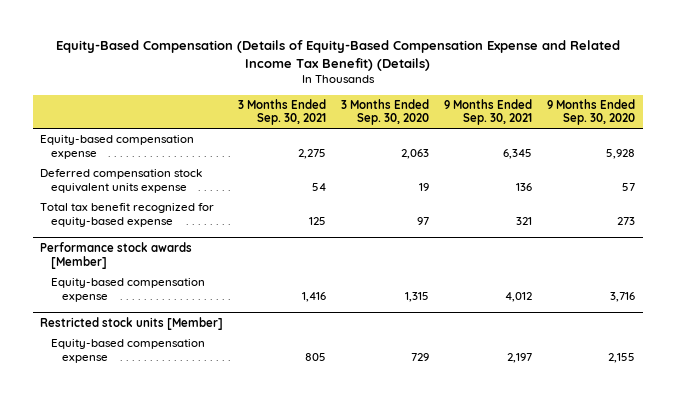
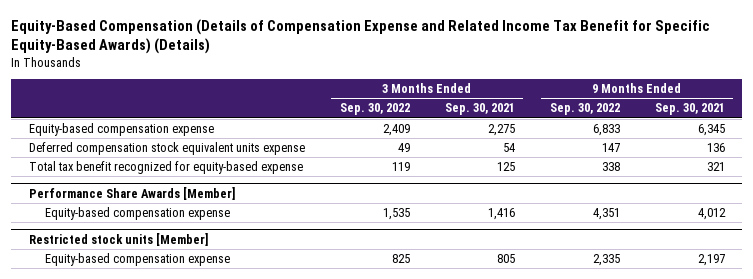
- Equity-Based Compensation (Details of Equity-Based Compensation Expense and Related Income Tax Benefit) (Details)
+ Equity-Based Compensation (Details of Compensation Expense and Related Income Tax Benefit for Specific Equity-Based Awards) (Details)
- | 3 Months Ended Sep. 30, 2021 | 3 Months Ended Sep. 30, 2020 | 9 Months Ended Sep. 30, 2021 | 9 Months Ended Sep. 30, 2020
+ | 3 Months Ended Sep. 30, 2022 | 3 Months Ended Sep. 30, 2021 | 9 Months Ended Sep. 30, 2022 | 9 Months Ended Sep. 30, 2021
- Performance stock awards [Member]
+ Performance Share Awards [Member]

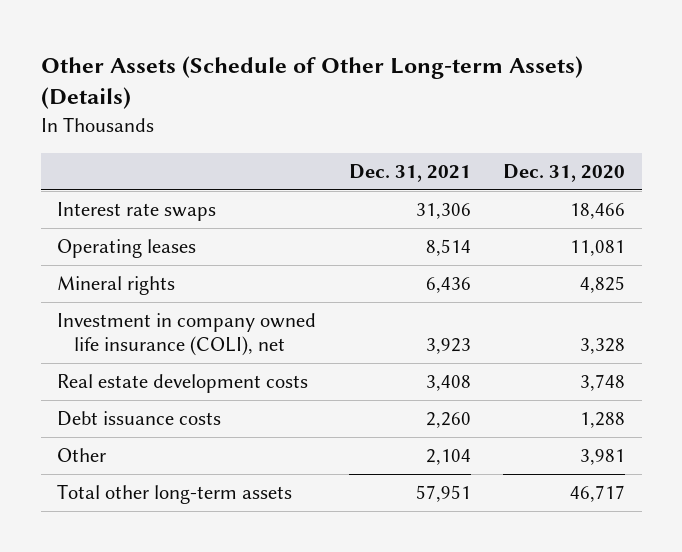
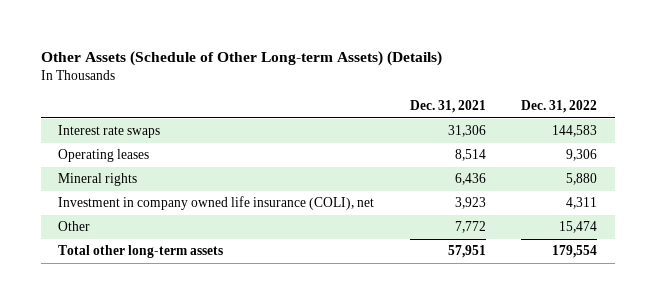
- | Dec. 31, 2021 | Dec. 31, 2020
+ | Dec. 31, 2021 | Dec. 31, 2022
- Real estate development costs | 3,408 | 3,748
- Debt issuance costs | 2,260 | 1,288
- Other | 2,104 | 3,981
+ Other | 7,772 | 15,474

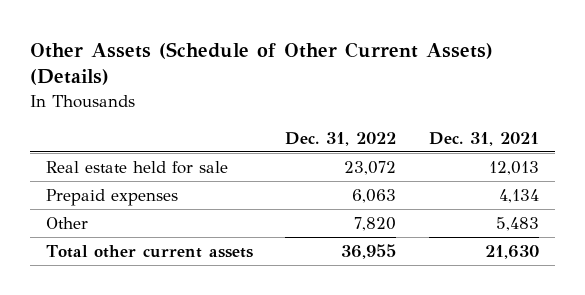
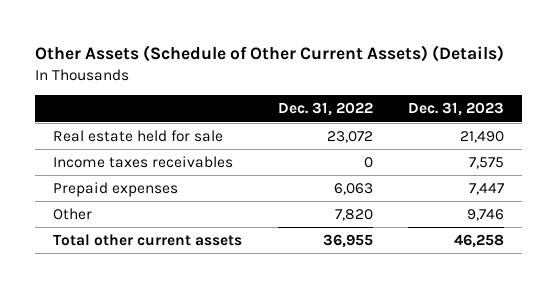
- | Dec. 31, 2022 | Dec. 31, 2021
+ | Dec. 31, 2022 | Dec. 31, 2023
+ Income taxes receivables | 0 | 7,575

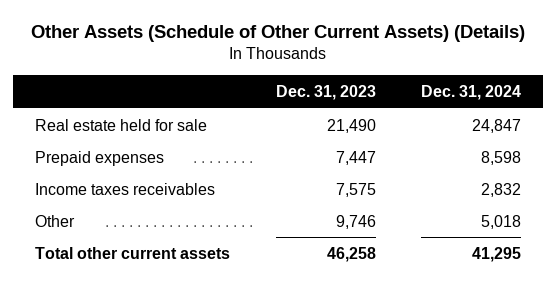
- | Dec. 31, 2022 | Dec. 31, 2023
+ | Dec. 31, 2023 | Dec. 31, 2024
moved down: Income taxes receivables | 7,575 | 2,832

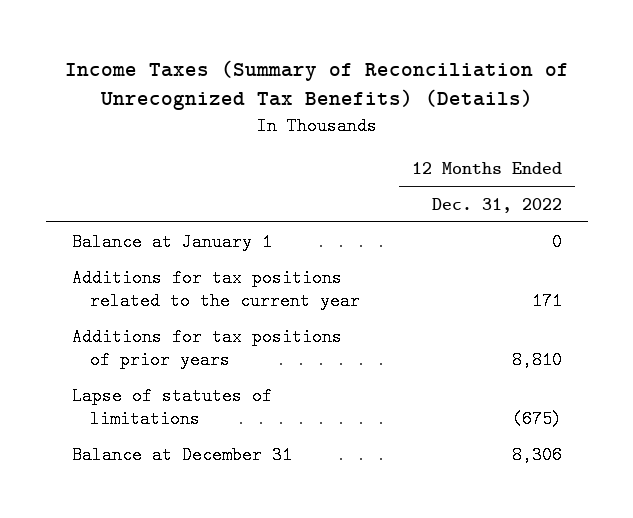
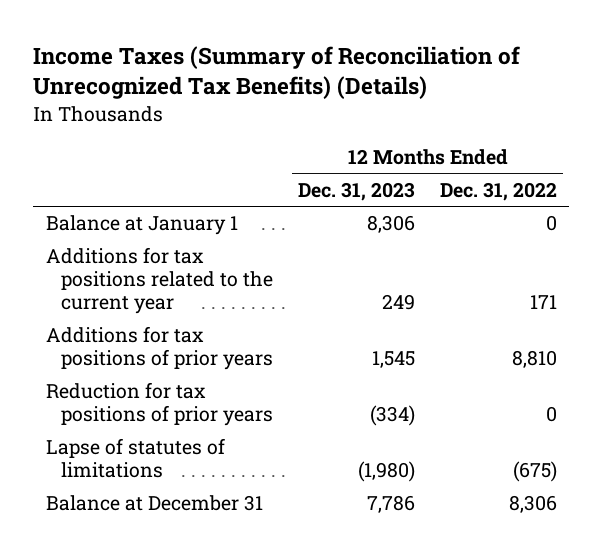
- | 12 Months Ended Dec. 31, 2022
+ | 12 Months Ended Dec. 31, 2023 | 12 Months Ended Dec. 31, 2022
+ Reduction for tax positions of prior years | (334) | 0

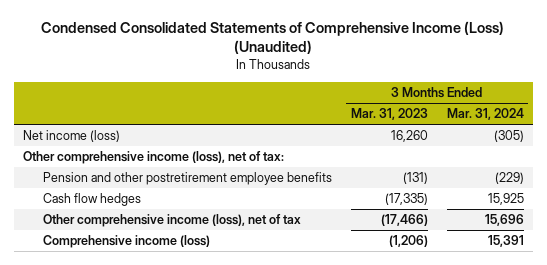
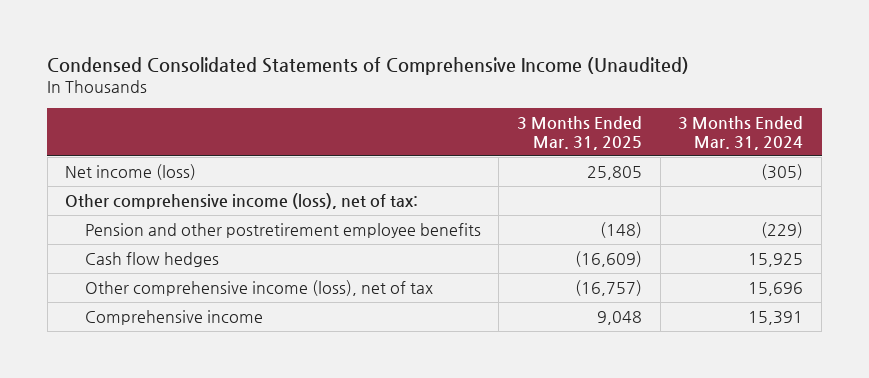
- Condensed Consolidated Statements of Comprehensive Income (Loss) (Unaudited)
+ Condensed Consolidated Statements of Comprehensive Income (Unaudited)
- | 3 Months Ended Mar. 31, 2023 | 3 Months Ended Mar. 31, 2024
+ | 3 Months Ended Mar. 31, 2025 | 3 Months Ended Mar. 31, 2024
- Comprehensive income (loss) | (1,206) | 15,391
+ Comprehensive income | 9,048 | 15,391

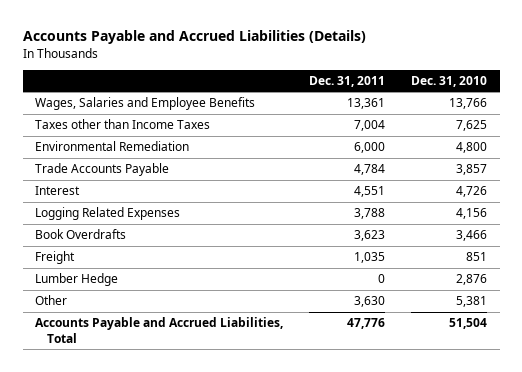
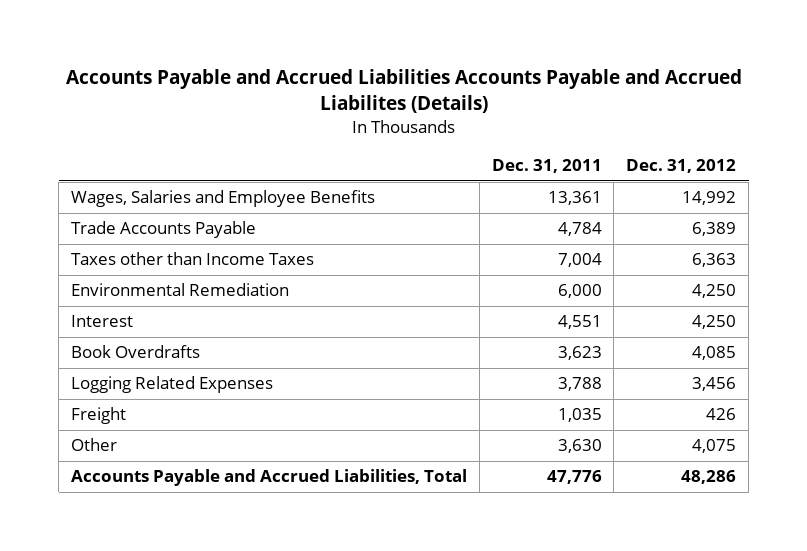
- Accounts Payable and Accrued Liabilities (Details)
+ Accounts Payable and Accrued Liabilities Accounts Payable and Accrued Liabilites (Details)
- | Dec. 31, 2011 | Dec. 31, 2010
+ | Dec. 31, 2011 | Dec. 31, 2012
moved up: Trade Accounts Payable | 4,784 | 6,389
moved down: Logging Related Expenses | 3,788 | 3,456
- Lumber Hedge | 0 | 2,876

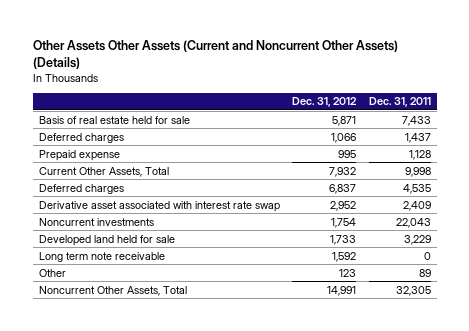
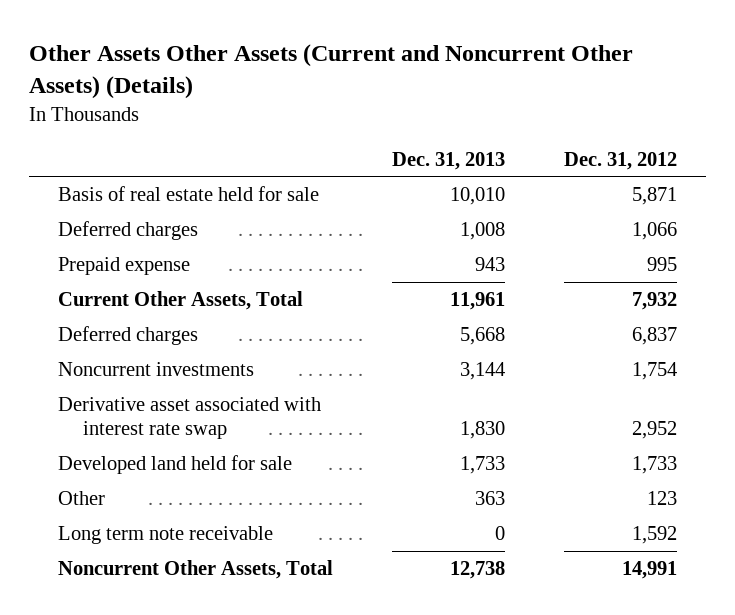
- | Dec. 31, 2012 | Dec. 31, 2011
+ | Dec. 31, 2013 | Dec. 31, 2012
moved down: Derivative asset associated with interest rate swap | 1,830 | 2,952
moved down: Long term note receivable | 0 | 1,592

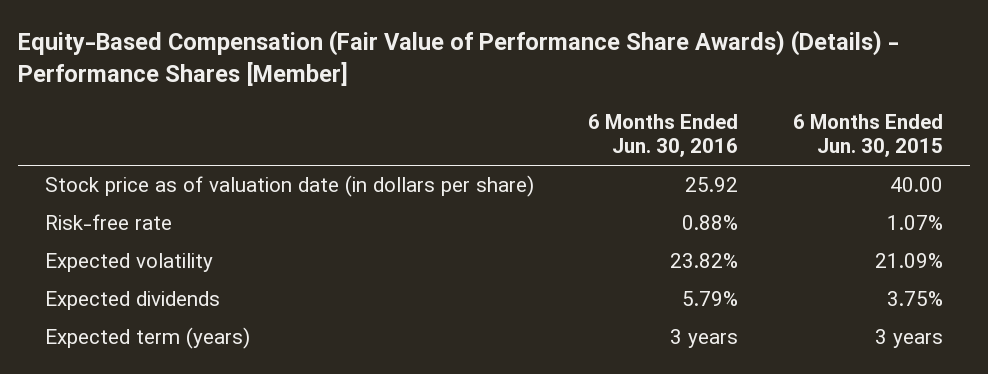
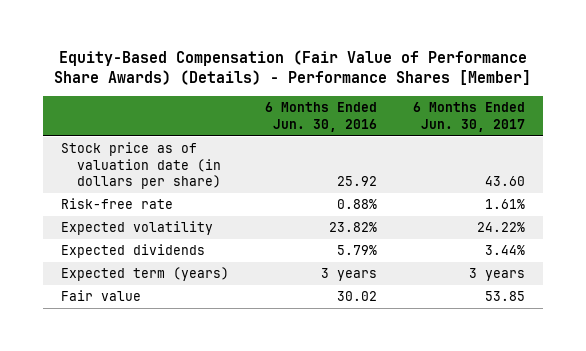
- | 6 Months Ended Jun. 30, 2016 | 6 Months Ended Jun. 30, 2015
+ | 6 Months Ended Jun. 30, 2016 | 6 Months Ended Jun. 30, 2017
+ Fair value | 30.02 | 53.85

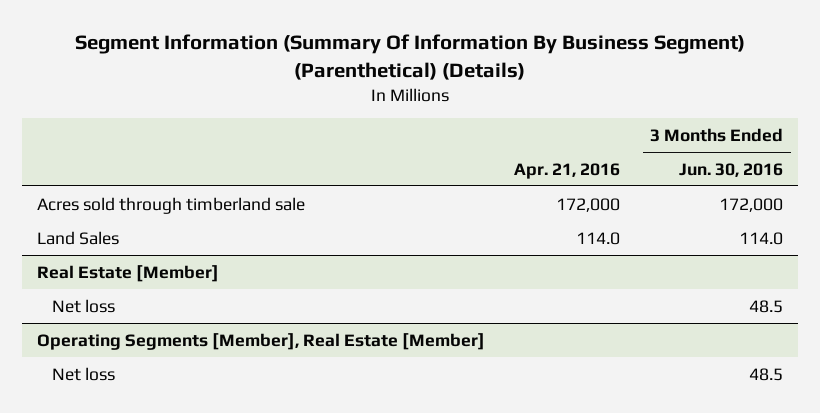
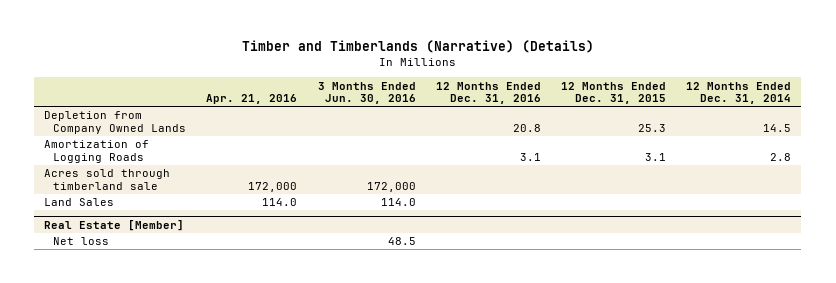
- Segment Information (Summary Of Information By Business Segment) (Parenthetical) (Details)
+ Timber and Timberlands (Narrative) (Details)
- | Apr. 21, 2016 | 3 Months Ended Jun. 30, 2016
+ | Apr. 21, 2016 | 3 Months Ended Jun. 30, 2016 | 12 Months Ended Dec. 31, 2016 | 12 Months Ended Dec. 31, 2015 | 12 Months Ended Dec. 31, 2014
+ Depletion from Company Owned Lands | | | 20.8 | 25.3 | 14.5
+ Amortization of Logging Roads | | | 3.1 | 3.1 | 2.8
- Operating Segments [Member], Real Estate [Member]
- Net loss | | 48.5

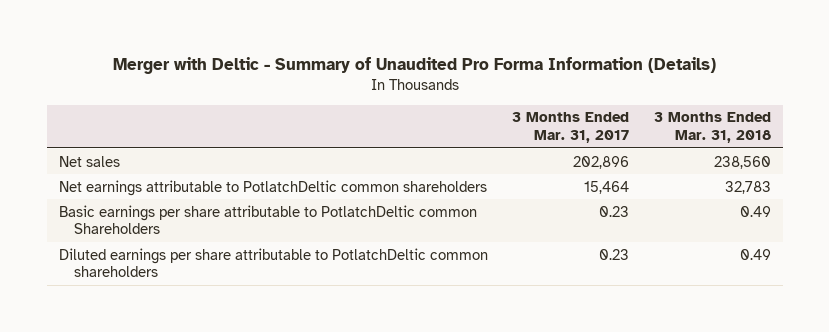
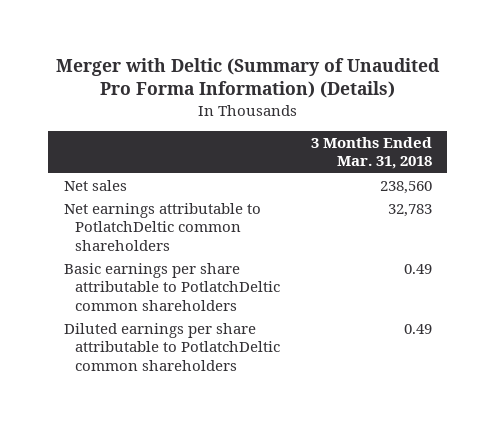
- Merger with Deltic - Summary of Unaudited Pro Forma Information (Details)
+ Merger with Deltic (Summary of Unaudited Pro Forma Information) (Details)
- | 3 Months Ended Mar. 31, 2017 | 3 Months Ended Mar. 31, 2018
+ | 3 Months Ended Mar. 31, 2018
- Basic earnings per share attributable to PotlatchDeltic common Shareholders | 0.23 | 0.49
+ Basic earnings per share attributable to PotlatchDeltic common shareholders | 0.49

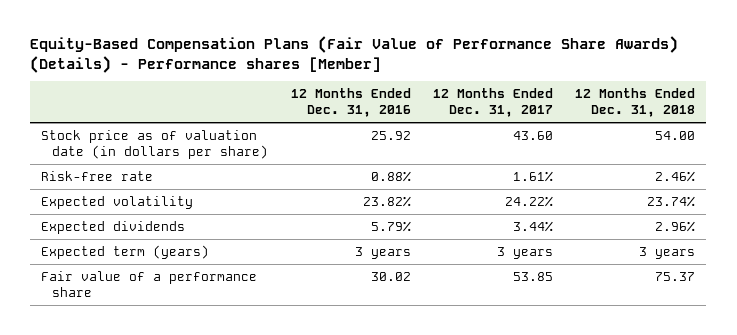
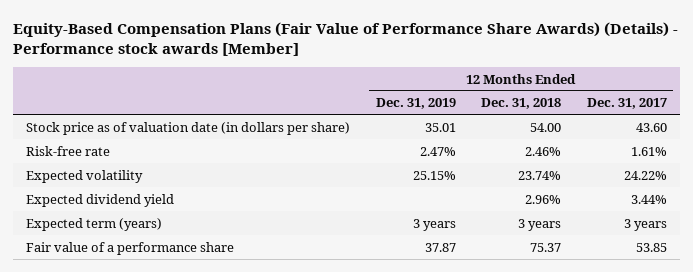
- Equity-Based Compensation Plans (Fair Value of Performance Share Awards) (Details) - Performance shares [Member]
+ Equity-Based Compensation Plans (Fair Value of Performance Share Awards) (Details) - Performance stock awards [Member]
- | 12 Months Ended Dec. 31, 2016 | 12 Months Ended Dec. 31, 2017 | 12 Months Ended Dec. 31, 2018
+ | 12 Months Ended Dec. 31, 2019 | 12 Months Ended Dec. 31, 2018 | 12 Months Ended Dec. 31, 2017
- Expected dividends | 5.79% | 3.44% | 2.96%
+ Expected dividend yield | | 2.96% | 3.44%

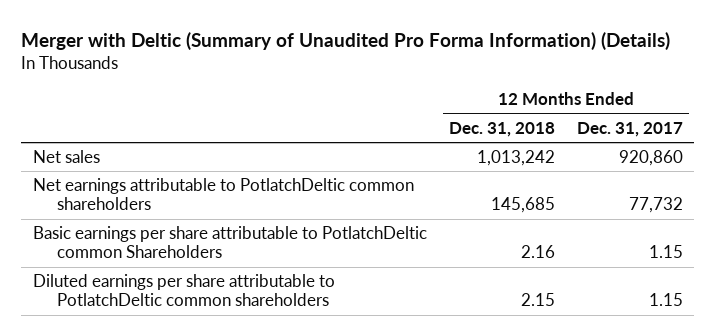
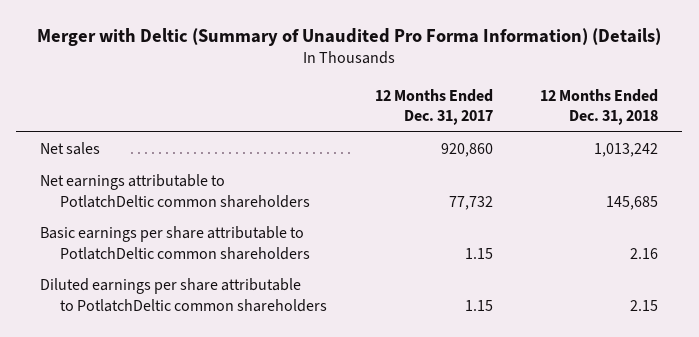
- | 12 Months Ended Dec. 31, 2018 | 12 Months Ended Dec. 31, 2017
+ | 12 Months Ended Dec. 31, 2017 | 12 Months Ended Dec. 31, 2018
- Basic earnings per share attributable to PotlatchDeltic common Shareholders | 2.16 | 1.15
+ Basic earnings per share attributable to PotlatchDeltic common shareholders | 1.15 | 2.16

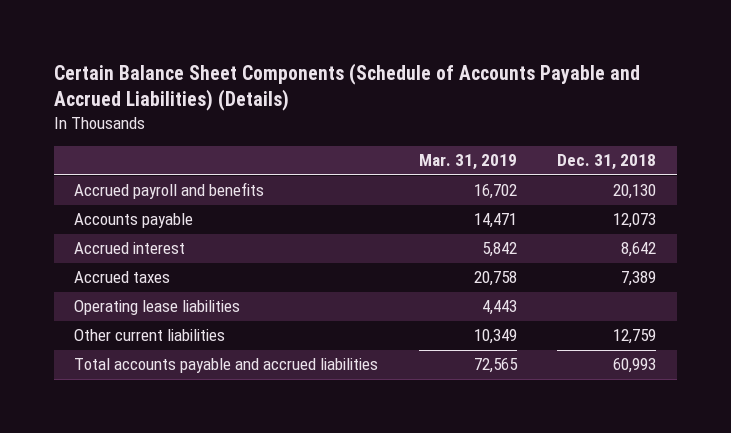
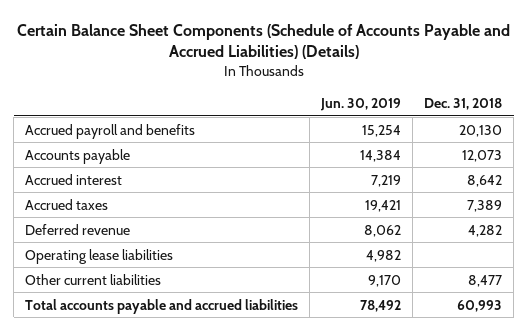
- | Mar. 31, 2019 | Dec. 31, 2018
+ | Jun. 30, 2019 | Dec. 31, 2018
+ Deferred revenue | 8,062 | 4,282
- Other current liabilities | 10,349 | 12,759
+ Other current liabilities | 9,170 | 8,477

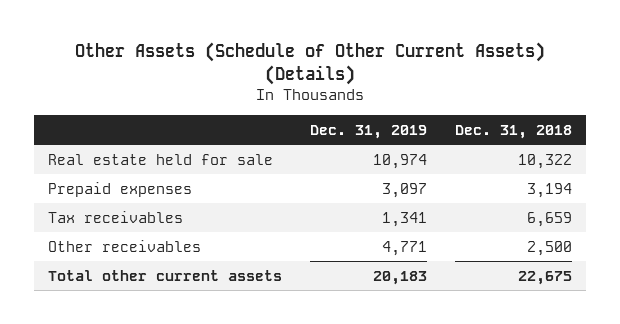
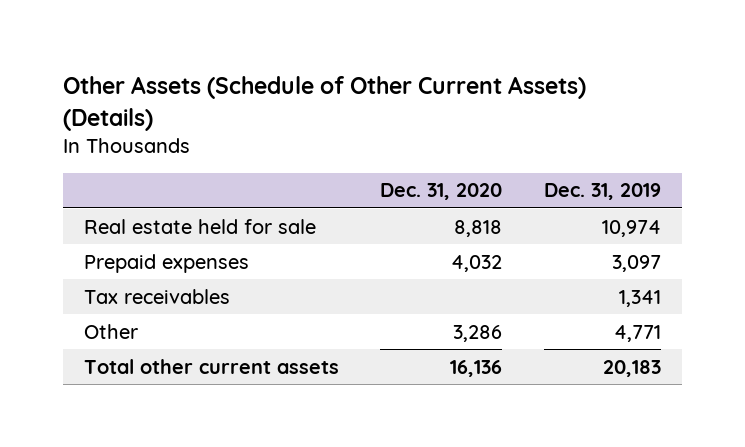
- | Dec. 31, 2019 | Dec. 31, 2018
+ | Dec. 31, 2020 | Dec. 31, 2019
- Other receivables | 4,771 | 2,500
+ Other | 3,286 | 4,771

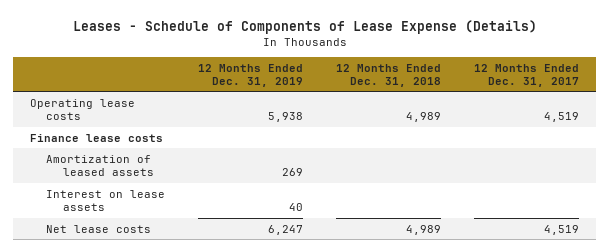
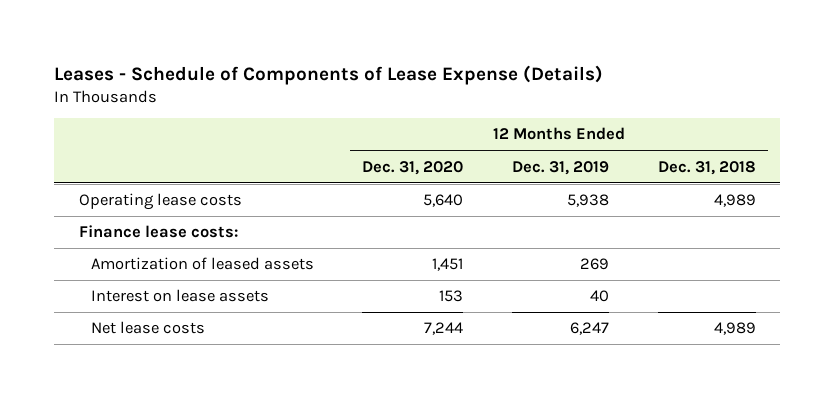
- | 12 Months Ended Dec. 31, 2019 | 12 Months Ended Dec. 31, 2018 | 12 Months Ended Dec. 31, 2017
+ | 12 Months Ended Dec. 31, 2020 | 12 Months Ended Dec. 31, 2019 | 12 Months Ended Dec. 31, 2018
- Finance lease costs
+ Finance lease costs:

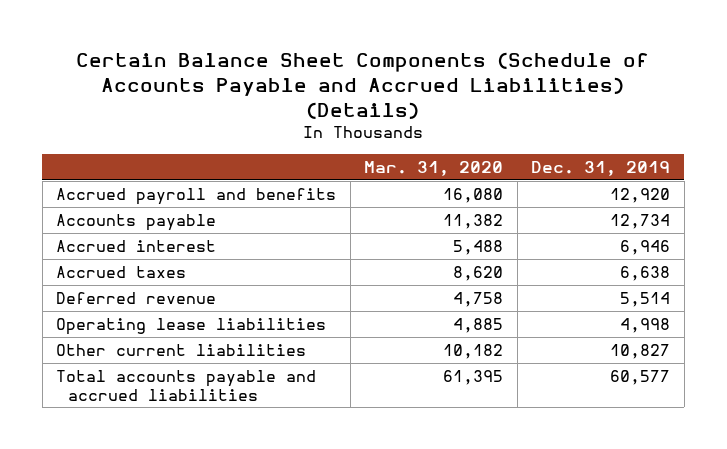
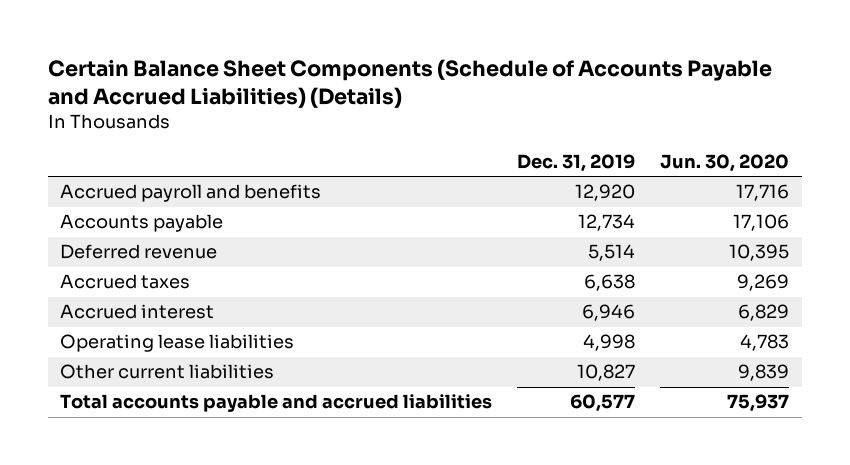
- | Mar. 31, 2020 | Dec. 31, 2019
+ | Dec. 31, 2019 | Jun. 30, 2020
moved down: Accrued taxes | 6,638 | 9,269
moved down: Accrued interest | 6,946 | 6,829

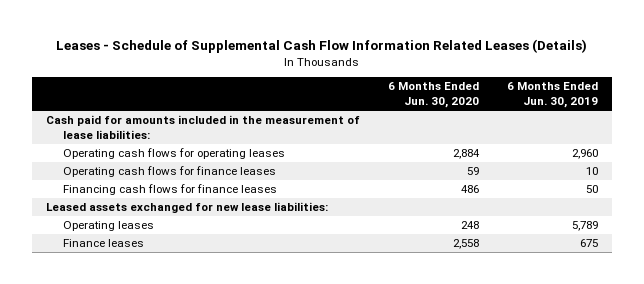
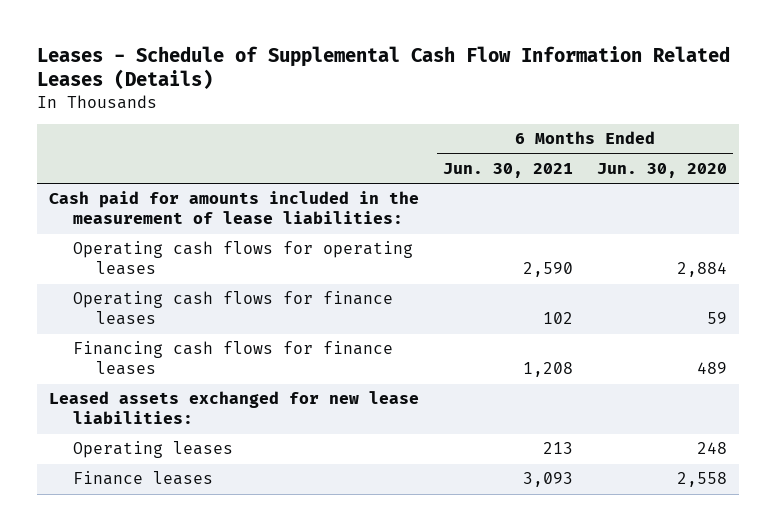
- | 6 Months Ended Jun. 30, 2020 | 6 Months Ended Jun. 30, 2019
+ | 6 Months Ended Jun. 30, 2021 | 6 Months Ended Jun. 30, 2020
- Financing cash flows for finance leases | 486 | 50
+ Financing cash flows for finance leases | 1,208 | 489

